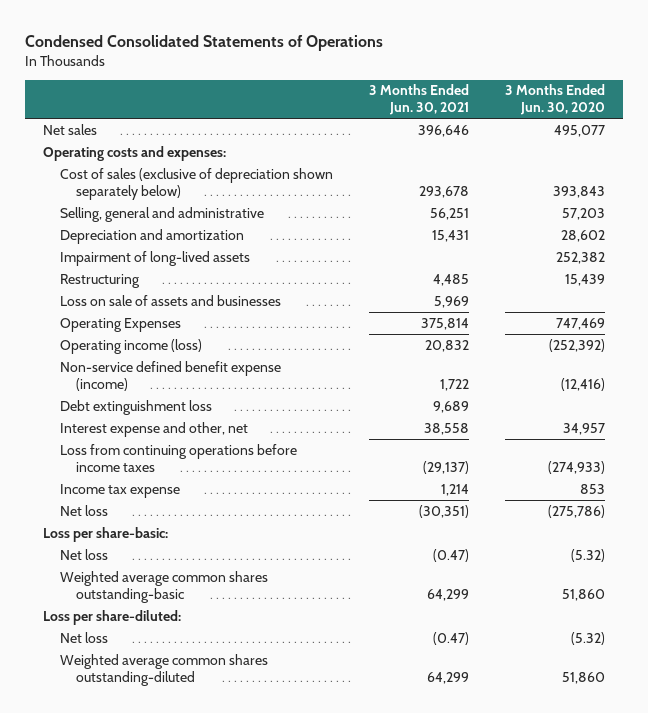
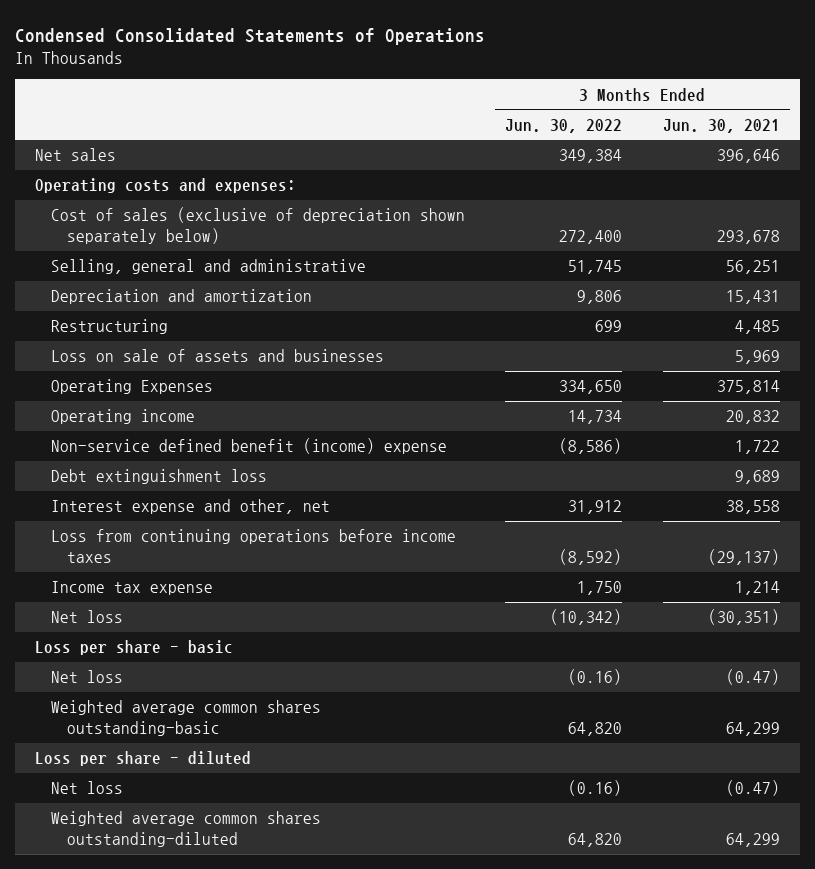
- | 3 Months Ended Jun. 30, 2021 | 3 Months Ended Jun. 30, 2020
+ | 3 Months Ended Jun. 30, 2022 | 3 Months Ended Jun. 30, 2021
- Impairment of long-lived assets | | 252,382
- Operating income (loss) | 20,832 | (252,392)
- Non-service defined benefit expense (income) | 1,722 | (12,416)
+ Operating income | 14,734 | 20,832
+ Non-service defined benefit (income) expense | (8,586) | 1,722
- Loss per share-basic:
+ Loss per share - basic
- Loss per share-diluted:
+ Loss per share - diluted

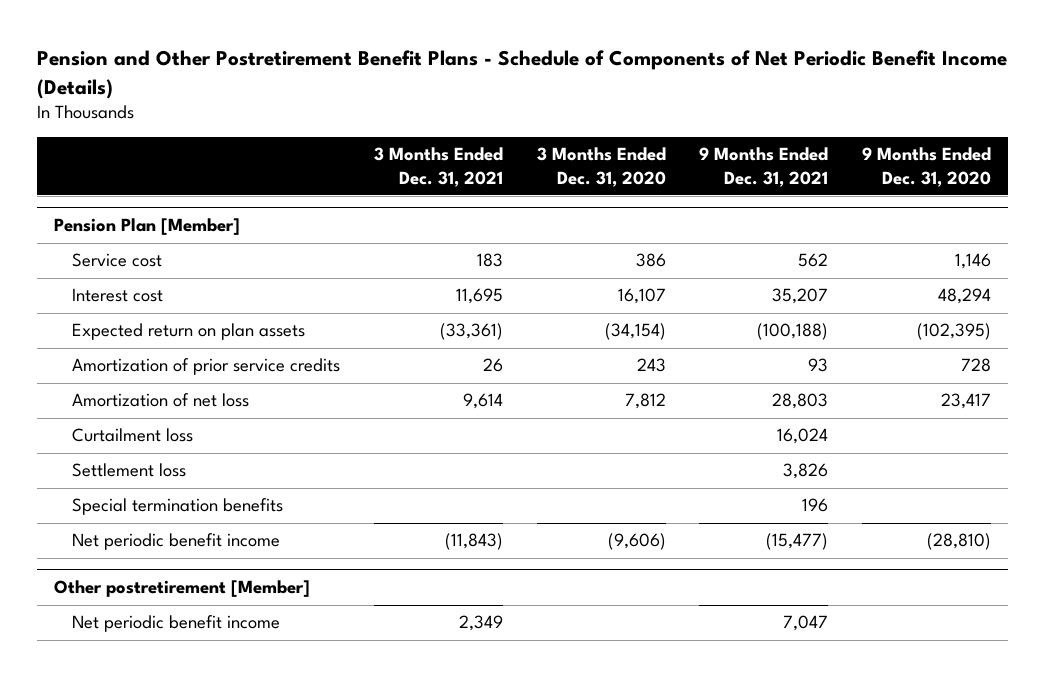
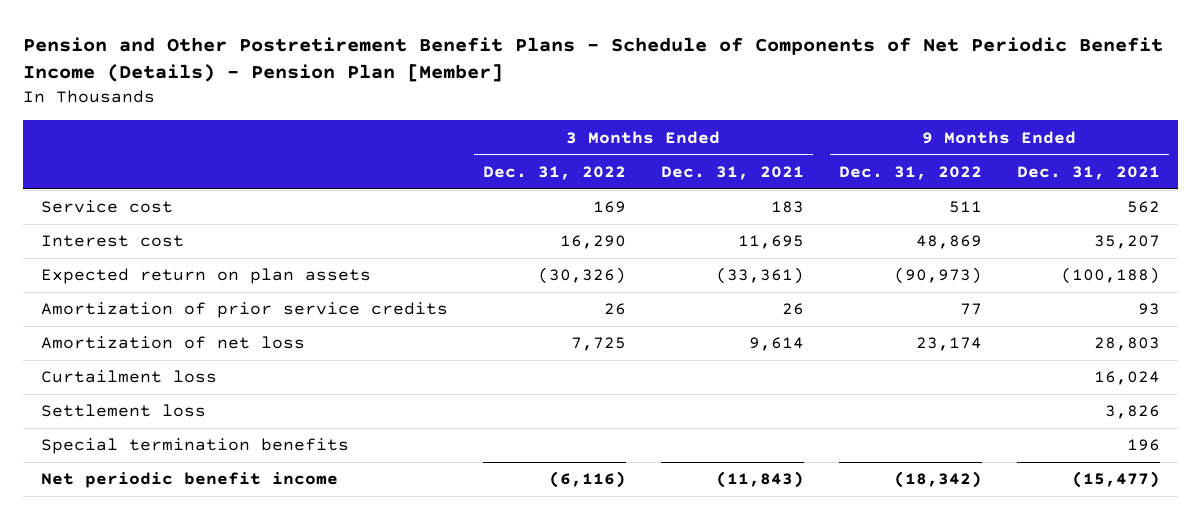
- Pension and Other Postretirement Benefit Plans - Schedule of Components of Net Periodic Benefit Income (Details)
+ Pension and Other Postretirement Benefit Plans - Schedule of Components of Net Periodic Benefit Income (Details) - Pension Plan [Member]
- | 3 Months Ended Dec. 31, 2021 | 3 Months Ended Dec. 31, 2020 | 9 Months Ended Dec. 31, 2021 | 9 Months Ended Dec. 31, 2020
+ | 3 Months Ended Dec. 31, 2022 | 3 Months Ended Dec. 31, 2021 | 9 Months Ended Dec. 31, 2022 | 9 Months Ended Dec. 31, 2021
- Pension Plan [Member]
- Other postretirement [Member]
- Net periodic benefit income | 2,349 | | 7,047 |

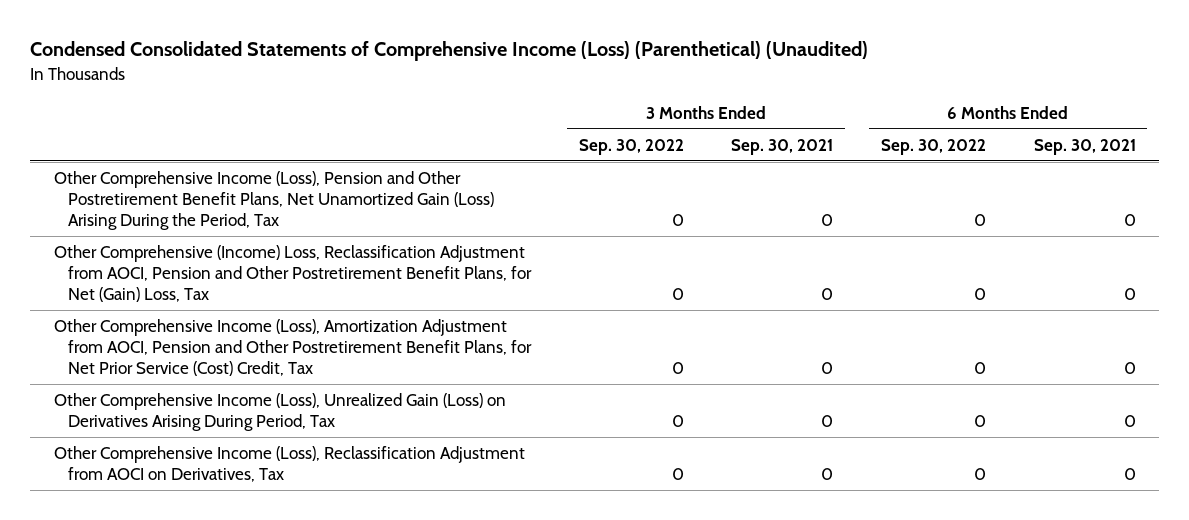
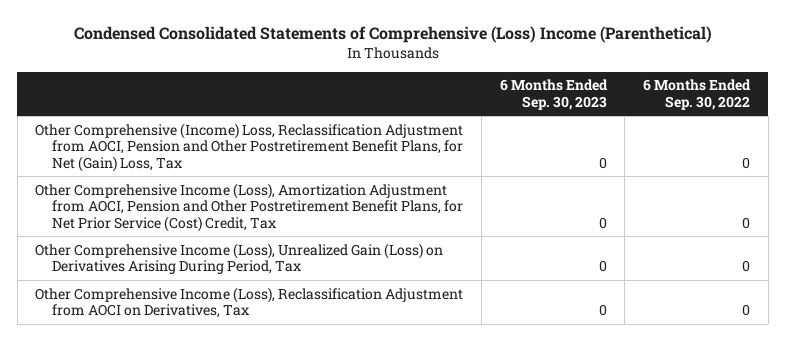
- Condensed Consolidated Statements of Comprehensive Income (Loss) (Parenthetical) (Unaudited)
+ Condensed Consolidated Statements of Comprehensive (Loss) Income (Parenthetical)
- | 3 Months Ended Sep. 30, 2022 | 3 Months Ended Sep. 30, 2021 | 6 Months Ended Sep. 30, 2022 | 6 Months Ended Sep. 30, 2021
+ | 6 Months Ended Sep. 30, 2023 | 6 Months Ended Sep. 30, 2022
- Other Comprehensive Income (Loss), Pension and Other Postretirement Benefit Plans, Net Unamortized Gain (Loss) Arising During the Period, Tax | 0 | 0 | 0 | 0

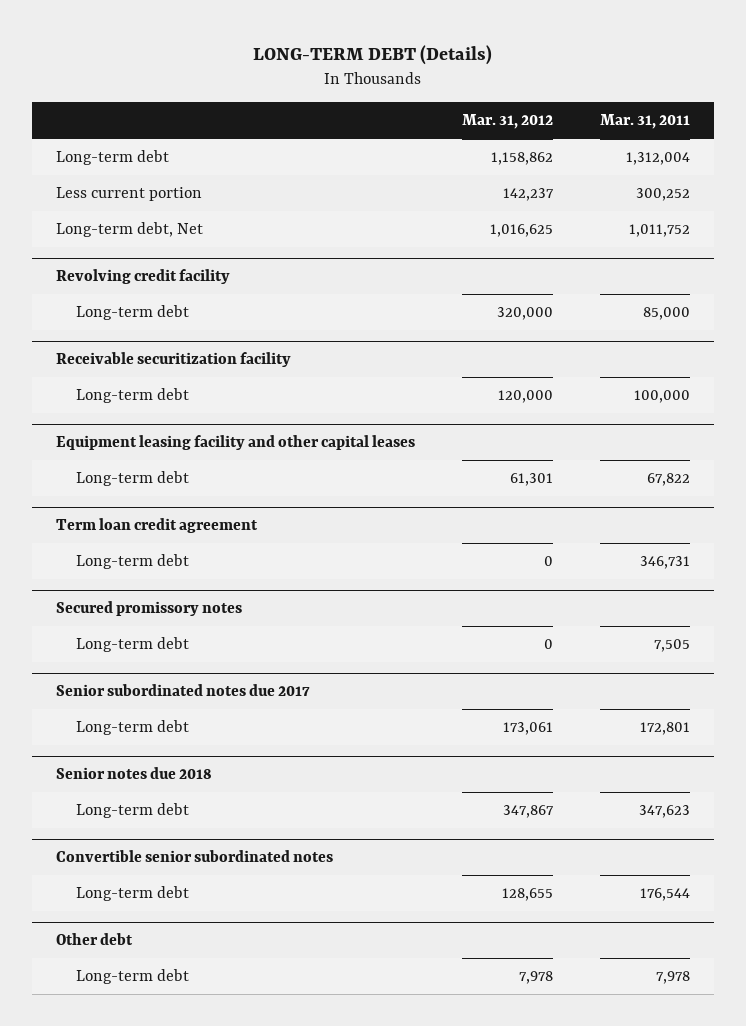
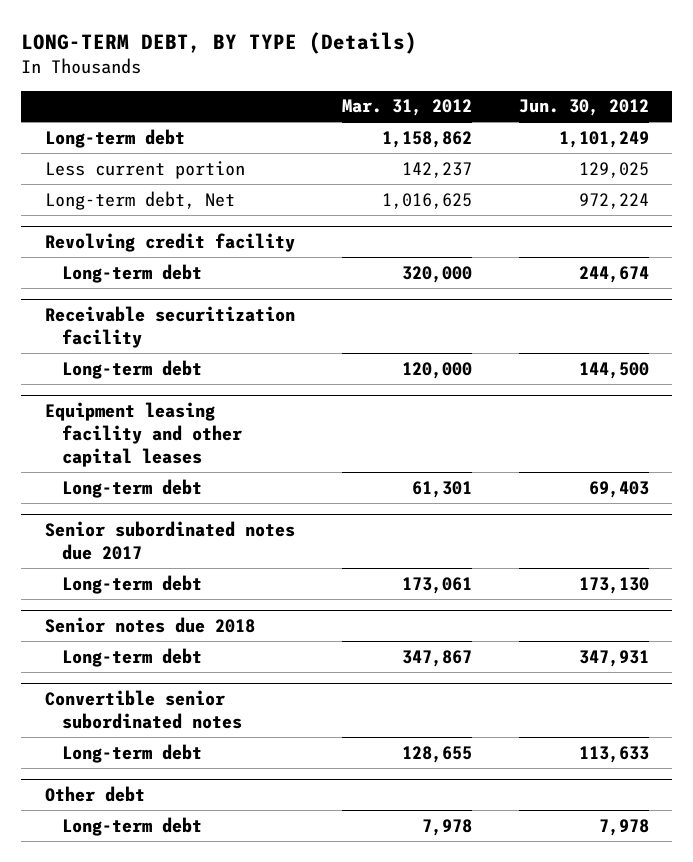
- LONG-TERM DEBT (Details)
+ LONG-TERM DEBT, BY TYPE (Details)
- | Mar. 31, 2012 | Mar. 31, 2011
+ | Mar. 31, 2012 | Jun. 30, 2012
- Term loan credit agreement
- Long-term debt | 0 | 346,731
- Secured promissory notes
- Long-term debt | 0 | 7,505

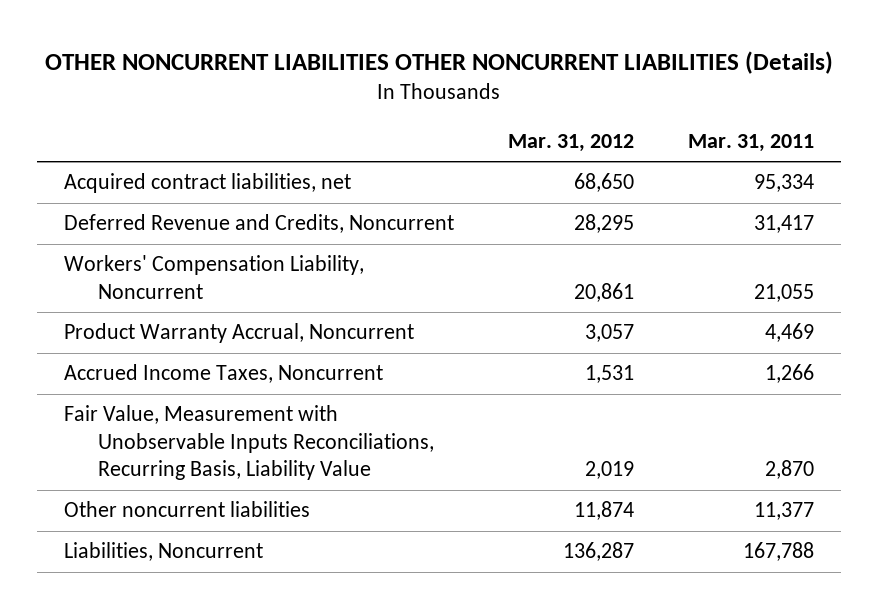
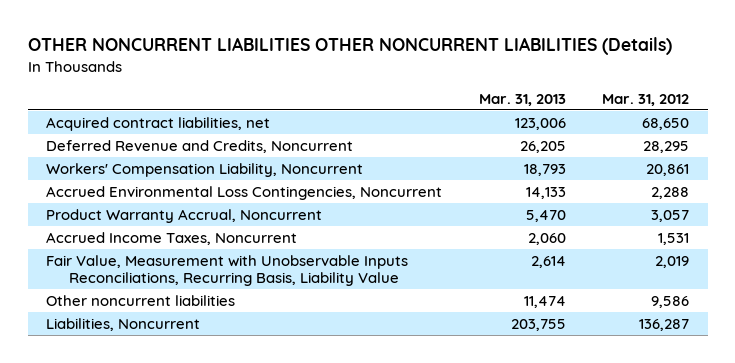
- | Mar. 31, 2012 | Mar. 31, 2011
+ | Mar. 31, 2013 | Mar. 31, 2012
+ Accrued Environmental Loss Contingencies, Noncurrent | 14,133 | 2,288
- Other noncurrent liabilities | 11,874 | 11,377
+ Other noncurrent liabilities | 11,474 | 9,586

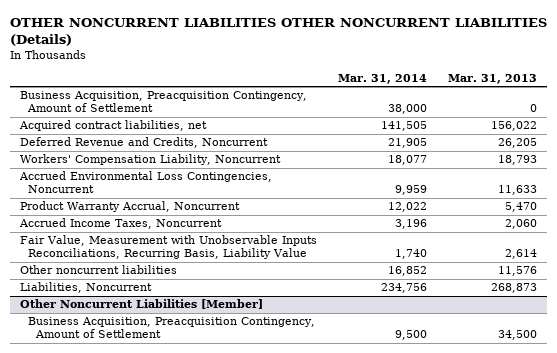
- | Mar. 31, 2013 | Mar. 31, 2012
+ | Mar. 31, 2014 | Mar. 31, 2013
- Acquired contract liabilities, net | 123,006 | 68,650
+ Business Acquisition, Preacquisition Contingency, Amount of Settlement | 38,000 | 0
+ Acquired contract liabilities, net | 141,505 | 156,022
- Accrued Environmental Loss Contingencies, Noncurrent | 14,133 | 2,288
+ Accrued Environmental Loss Contingencies, Noncurrent | 9,959 | 11,633
- Other noncurrent liabilities | 11,474 | 9,586
- Liabilities, Noncurrent | 203,755 | 136,287
+ Other noncurrent liabilities | 16,852 | 11,576
+ Liabilities, Noncurrent | 234,756 | 268,873
+ Other Noncurrent Liabilities [Member]
+ Business Acquisition, Preacquisition Contingency, Amount of Settlement | 9,500 | 34,500

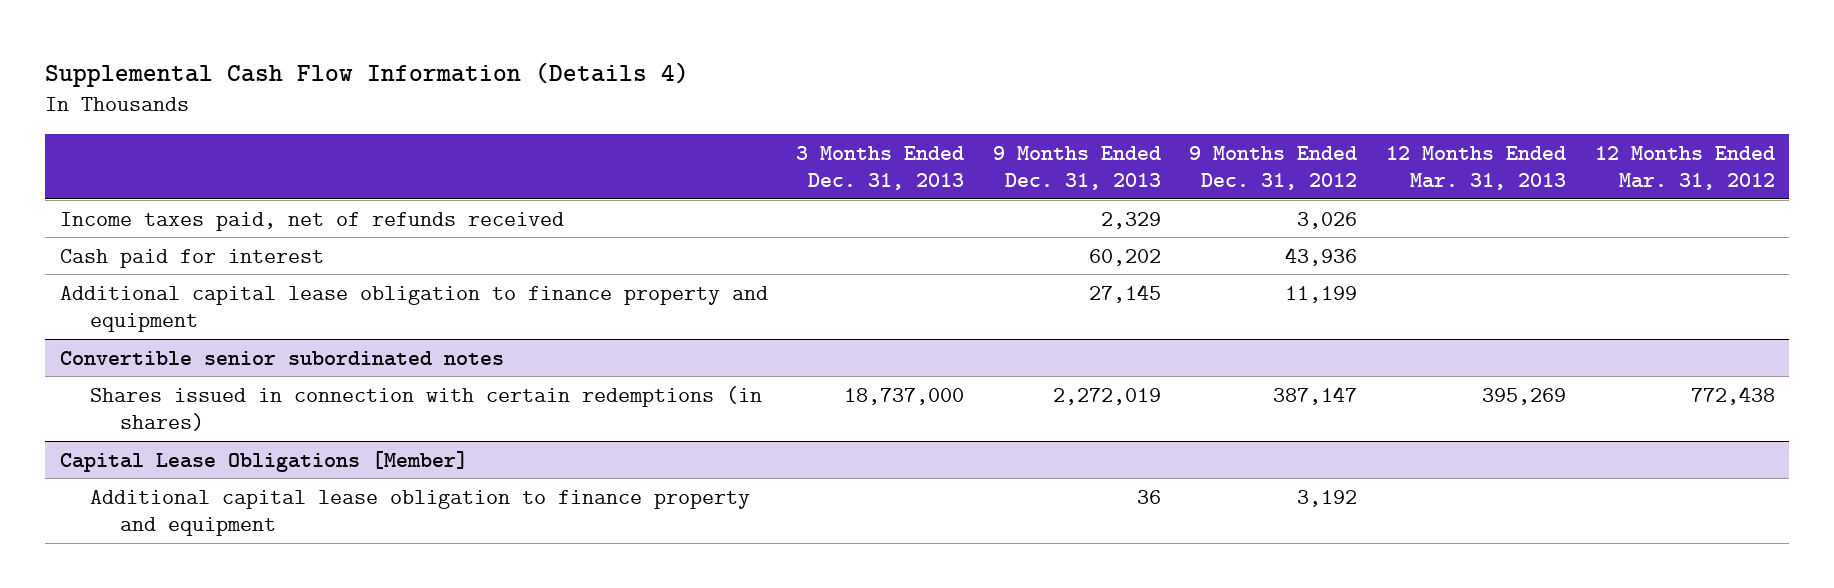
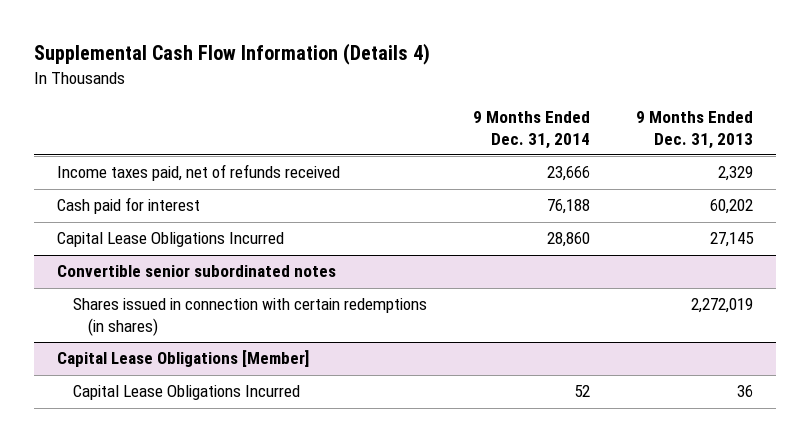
- | 3 Months Ended Dec. 31, 2013 | 9 Months Ended Dec. 31, 2013 | 9 Months Ended Dec. 31, 2012 | 12 Months Ended Mar. 31, 2013 | 12 Months Ended Mar. 31, 2012
+ | 9 Months Ended Dec. 31, 2014 | 9 Months Ended Dec. 31, 2013
- Additional capital lease obligation to finance property and equipment | | 27,145 | 11,199 | |
+ Capital Lease Obligations Incurred | 28,860 | 27,145
@ Capital Lease Obligations [Member]
- Additional capital lease obligation to finance property and equipment | | 36 | 3,192 | |
+ Capital Lease Obligations Incurred | 52 | 36

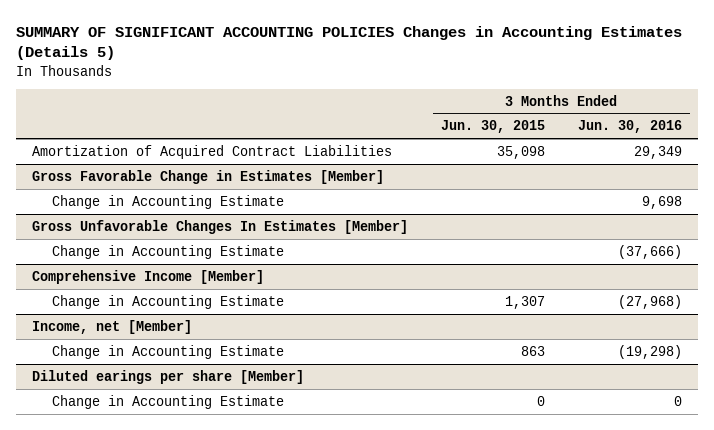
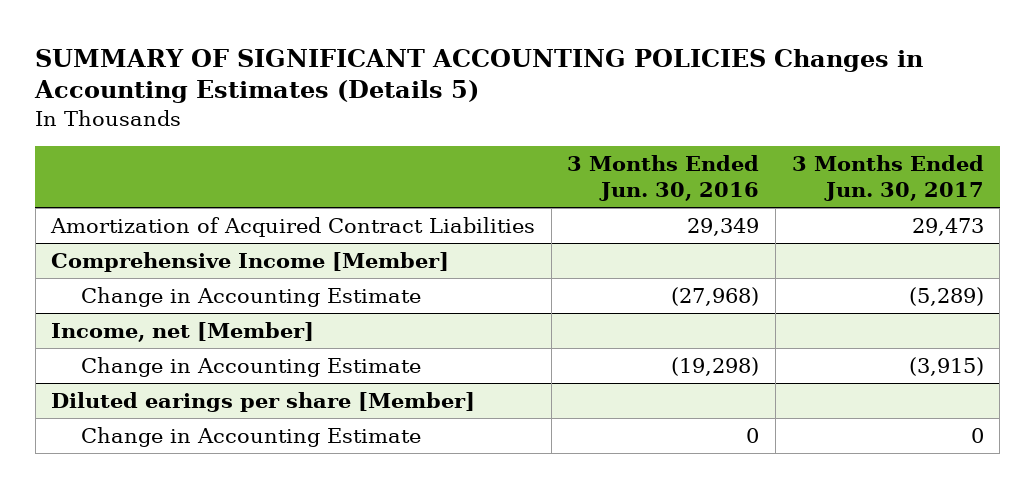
- | 3 Months Ended Jun. 30, 2015 | 3 Months Ended Jun. 30, 2016
+ | 3 Months Ended Jun. 30, 2016 | 3 Months Ended Jun. 30, 2017
- Gross Favorable Change in Estimates [Member]
- Change in Accounting Estimate | | 9,698
- Gross Unfavorable Changes In Estimates [Member]
- Change in Accounting Estimate | | (37,666)

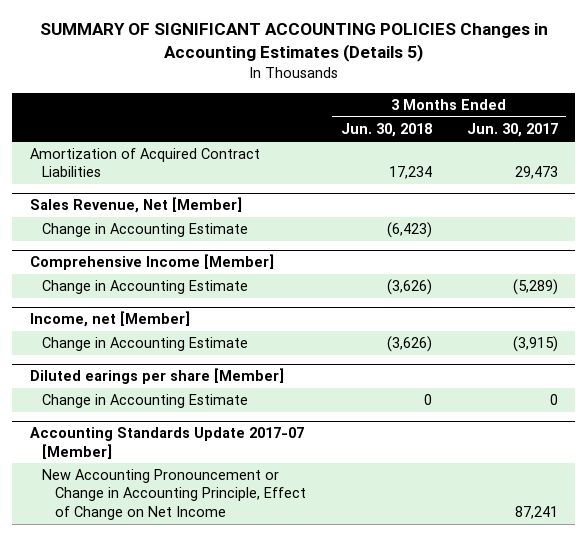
- | 3 Months Ended Jun. 30, 2016 | 3 Months Ended Jun. 30, 2017
+ | 3 Months Ended Jun. 30, 2018 | 3 Months Ended Jun. 30, 2017
+ Sales Revenue, Net [Member]
+ Change in Accounting Estimate | (6,423) |
+ Accounting Standards Update 2017-07 [Member]
+ New Accounting Pronouncement or Change in Accounting Principle, Effect of Change on Net Income | | 87,241

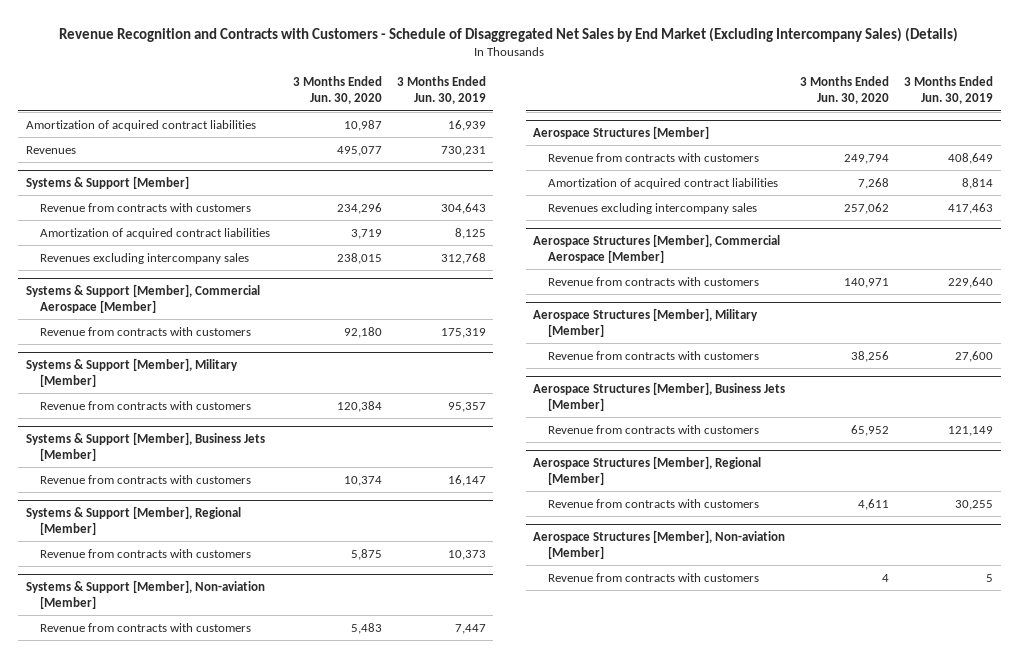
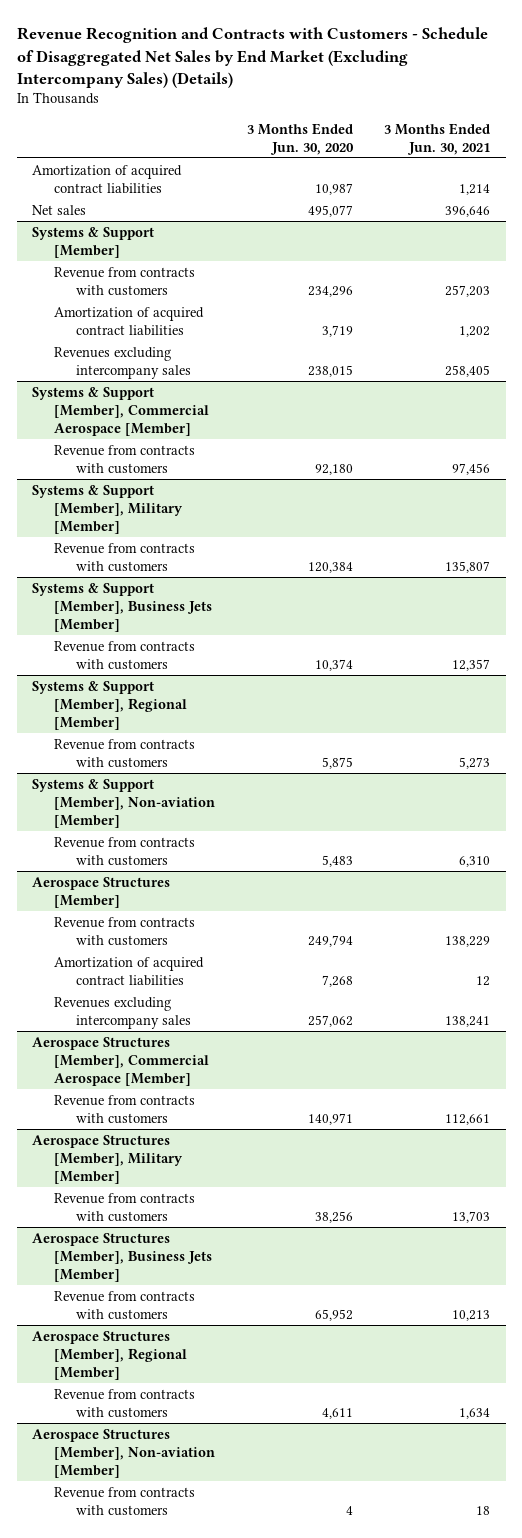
- | 3 Months Ended Jun. 30, 2020 | 3 Months Ended Jun. 30, 2019
+ | 3 Months Ended Jun. 30, 2020 | 3 Months Ended Jun. 30, 2021
- Revenues | 495,077 | 730,231
+ Net sales | 495,077 | 396,646

